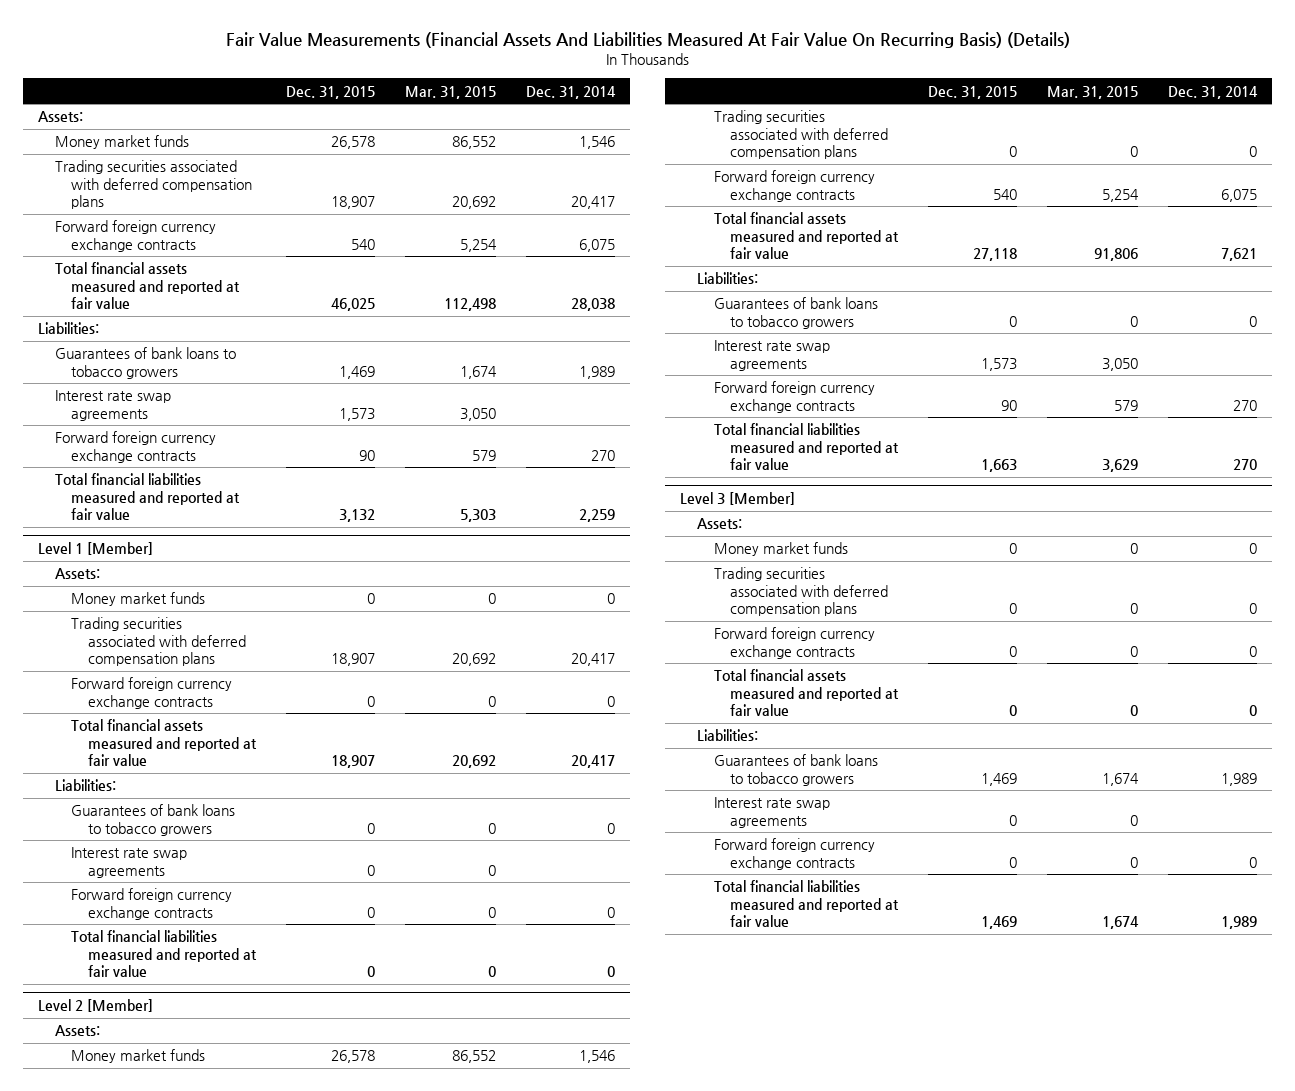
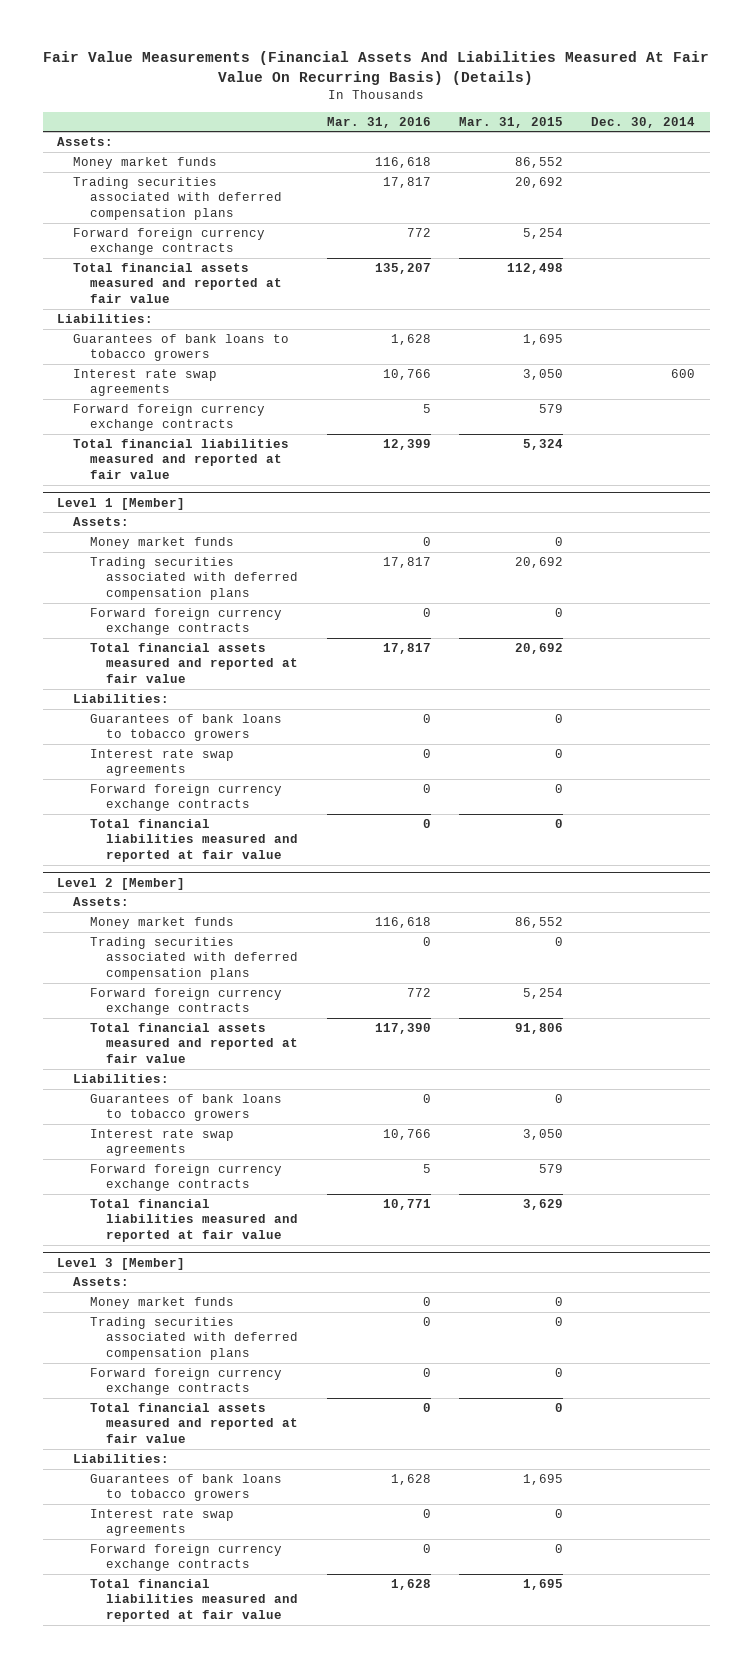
- | Dec. 31, 2015 | Mar. 31, 2015 | Dec. 31, 2014
+ | Mar. 31, 2016 | Mar. 31, 2015 | Dec. 30, 2014
- Guarantees of bank loans to tobacco growers | 1,469 | 1,674 | 1,989
+ Guarantees of bank loans to tobacco growers | 1,628 | 1,695 |
- Total financial liabilities measured and reported at fair value | 3,132 | 5,303 | 2,259
+ Total financial liabilities measured and reported at fair value | 12,399 | 5,324 |
@ Level 3 [Member]
- Guarantees of bank loans to tobacco growers | 1,469 | 1,674 | 1,989
+ Guarantees of bank loans to tobacco growers | 1,628 | 1,695 |
- Total financial liabilities measured and reported at fair value | 1,469 | 1,674 | 1,989
+ Total financial liabilities measured and reported at fair value | 1,628 | 1,695 |

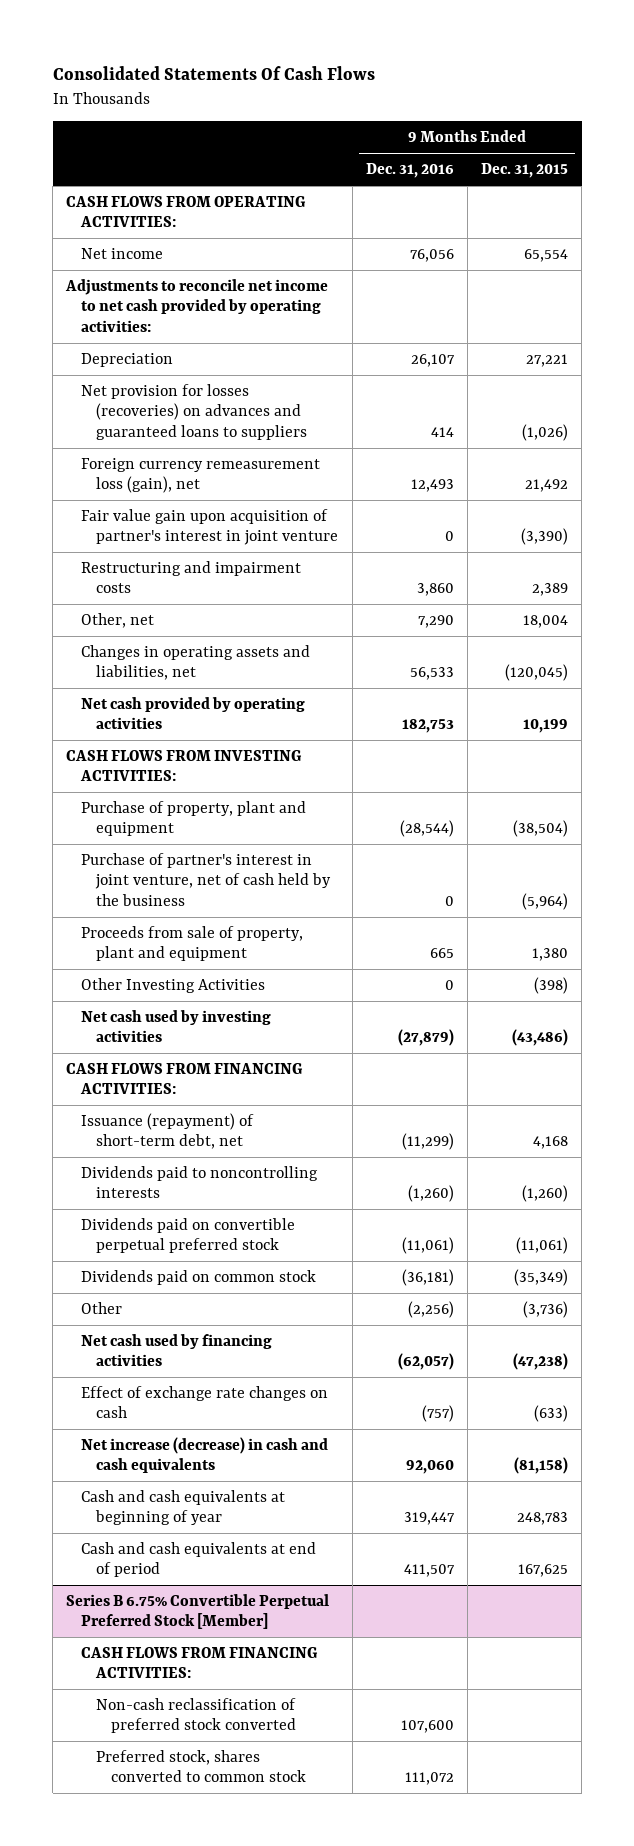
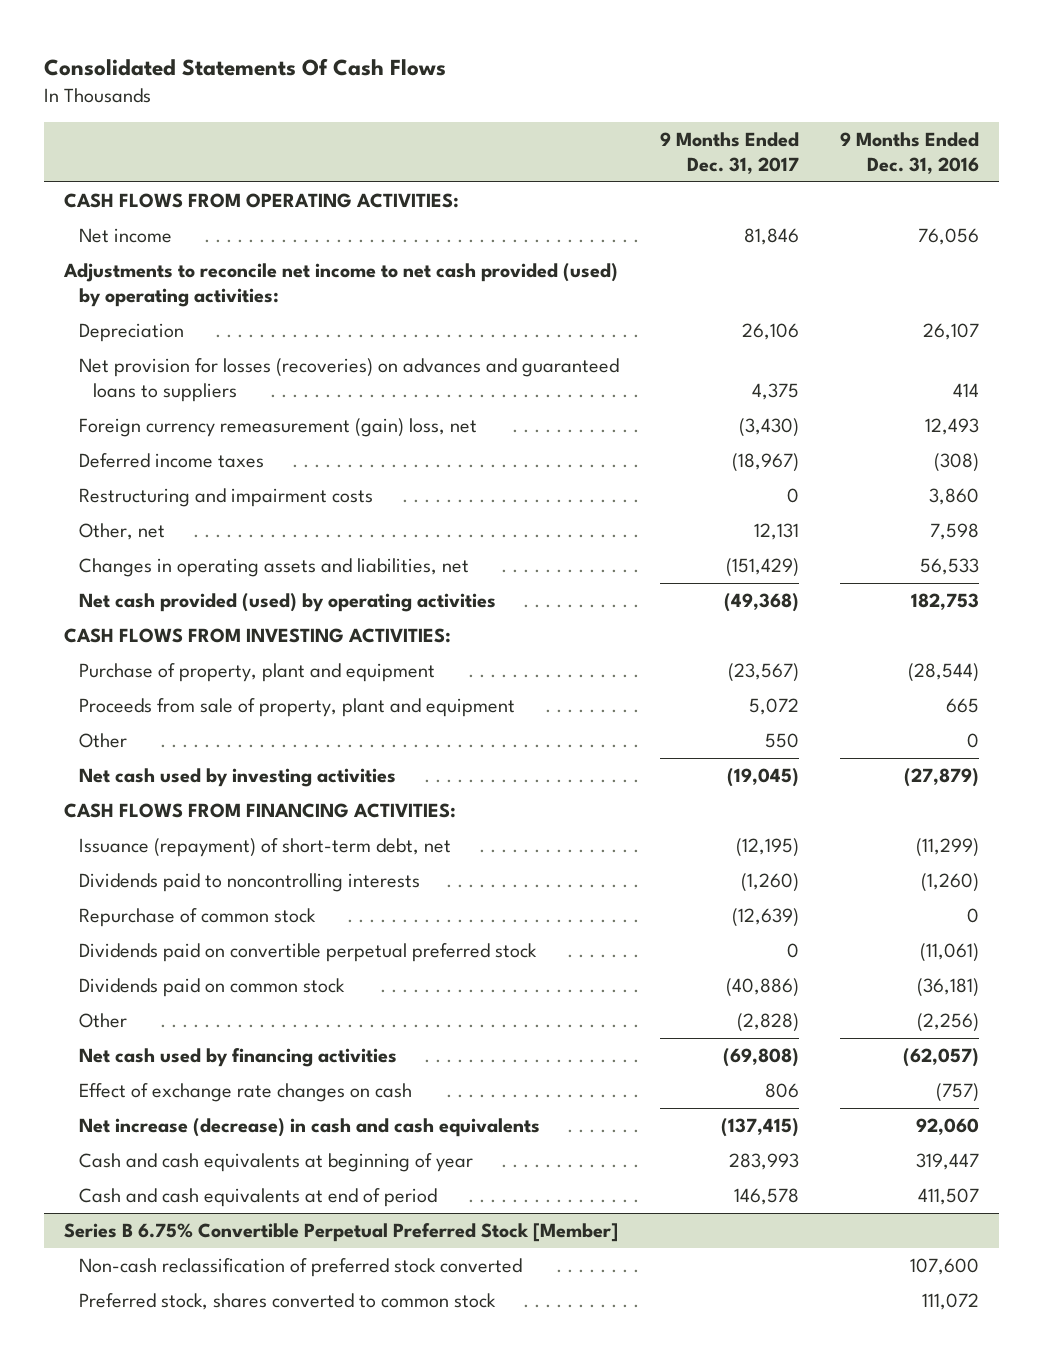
- | 9 Months Ended Dec. 31, 2016 | 9 Months Ended Dec. 31, 2015
+ | 9 Months Ended Dec. 31, 2017 | 9 Months Ended Dec. 31, 2016
- Adjustments to reconcile net income to net cash provided by operating activities:
+ Adjustments to reconcile net income to net cash provided (used) by operating activities:
- Foreign currency remeasurement loss (gain), net | 12,493 | 21,492
- Fair value gain upon acquisition of partner's interest in joint venture | 0 | (3,390)
+ Foreign currency remeasurement (gain) loss, net | (3,430) | 12,493
+ Deferred income taxes | (18,967) | (308)
- Other, net | 7,290 | 18,004
+ Other, net | 12,131 | 7,598
- Net cash provided by operating activities | 182,753 | 10,199
+ Net cash provided (used) by operating activities | (49,368) | 182,753
- Purchase of partner's interest in joint venture, net of cash held by the business | 0 | (5,964)
- Other Investing Activities | 0 | (398)
+ Other | 550 | 0
+ Repurchase of common stock | (12,639) | 0
@ Series B 6.75% Convertible Perpetual Preferred Stock [Member]
- CASH FLOWS FROM FINANCING ACTIVITIES:

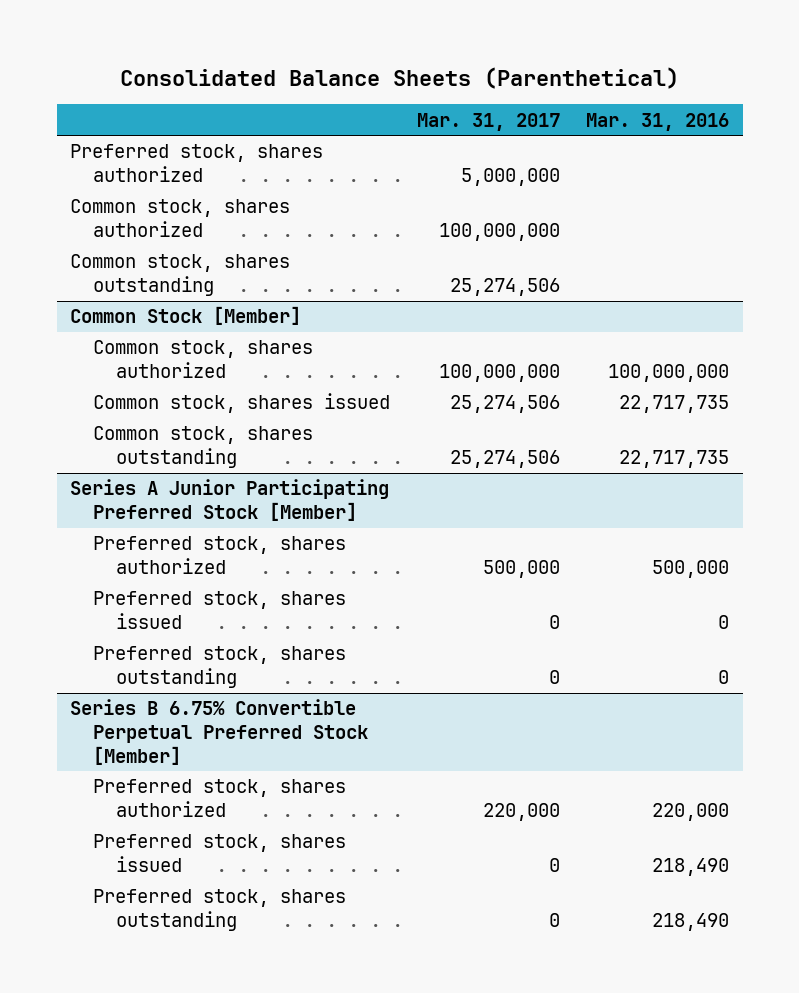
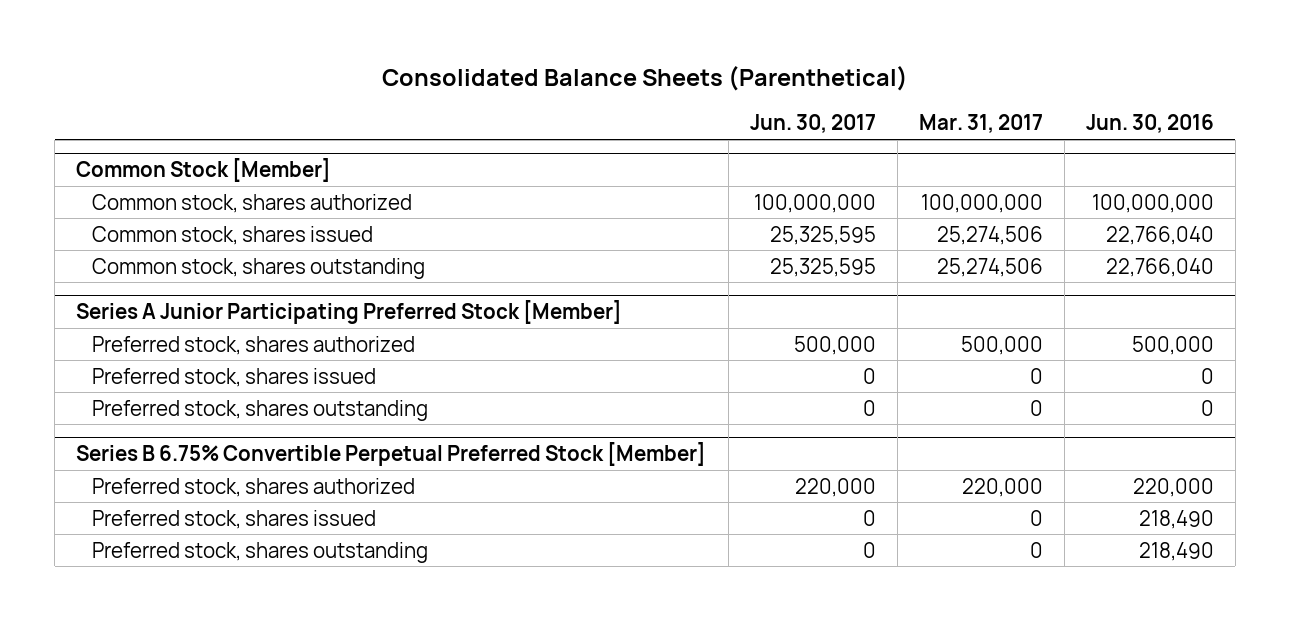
- | Mar. 31, 2017 | Mar. 31, 2016
+ | Jun. 30, 2017 | Mar. 31, 2017 | Jun. 30, 2016
- Preferred stock, shares authorized | 5,000,000 |
- Common stock, shares authorized | 100,000,000 |
- Common stock, shares outstanding | 25,274,506 |

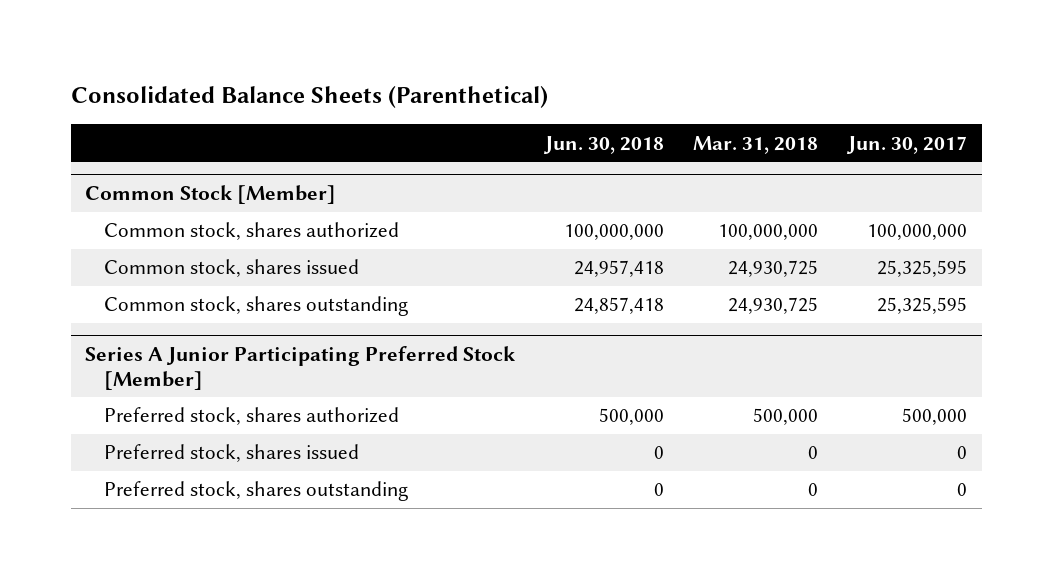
- | Jun. 30, 2017 | Mar. 31, 2017 | Jun. 30, 2016
+ | Jun. 30, 2018 | Mar. 31, 2018 | Jun. 30, 2017
- Series B 6.75% Convertible Perpetual Preferred Stock [Member]
- Preferred stock, shares authorized | 220,000 | 220,000 | 220,000
- Preferred stock, shares issued | 0 | 0 | 218,490
- Preferred stock, shares outstanding | 0 | 0 | 218,490

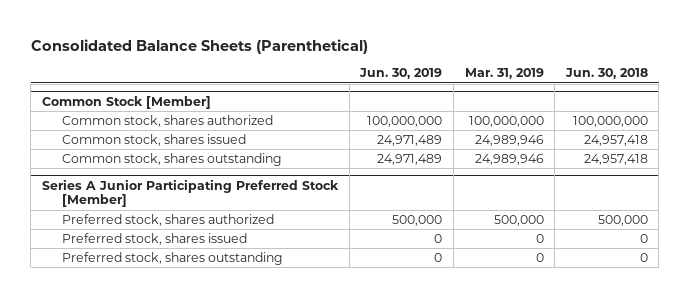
- | Jun. 30, 2018 | Mar. 31, 2018 | Jun. 30, 2017
+ | Jun. 30, 2019 | Mar. 31, 2019 | Jun. 30, 2018
@ Common Stock [Member]
- Common stock, shares outstanding | 24,857,418 | 24,930,725 | 25,325,595
+ Common stock, shares outstanding | 24,971,489 | 24,989,946 | 24,957,418

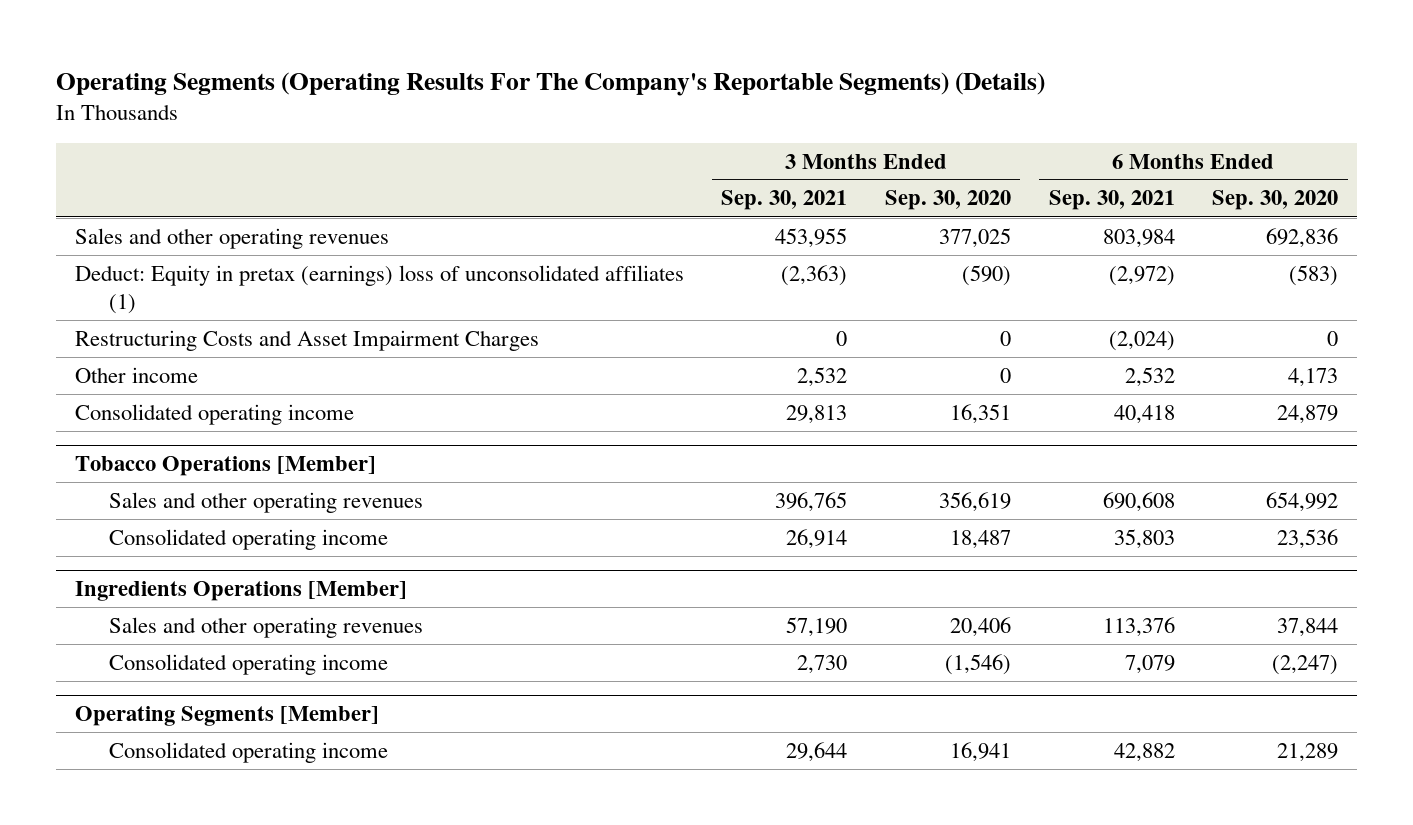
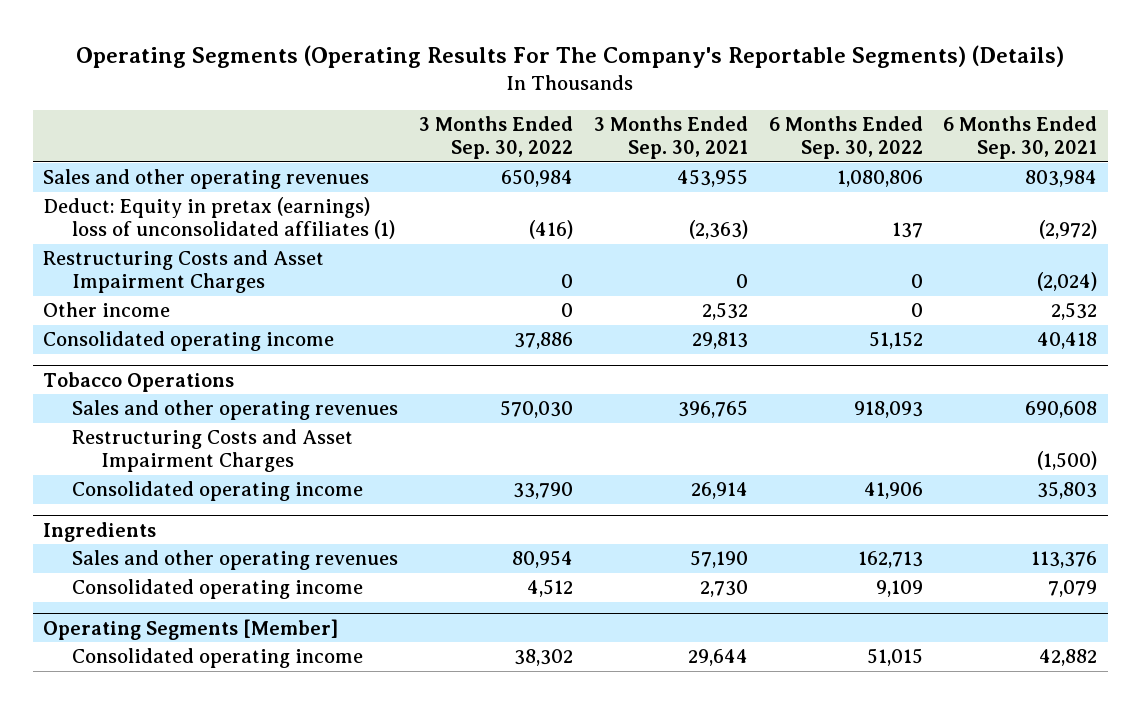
- | 3 Months Ended Sep. 30, 2021 | 3 Months Ended Sep. 30, 2020 | 6 Months Ended Sep. 30, 2021 | 6 Months Ended Sep. 30, 2020
+ | 3 Months Ended Sep. 30, 2022 | 3 Months Ended Sep. 30, 2021 | 6 Months Ended Sep. 30, 2022 | 6 Months Ended Sep. 30, 2021
- Tobacco Operations [Member]
+ Tobacco Operations
+ Restructuring Costs and Asset Impairment Charges | | | | (1,500)
- Ingredients Operations [Member]
+ Ingredients

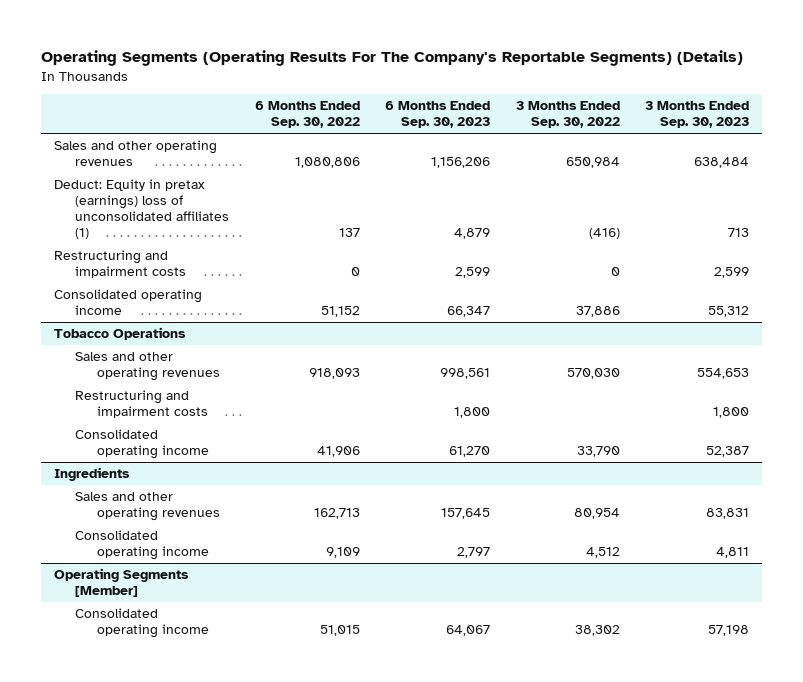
- | 3 Months Ended Sep. 30, 2022 | 3 Months Ended Sep. 30, 2021 | 6 Months Ended Sep. 30, 2022 | 6 Months Ended Sep. 30, 2021
+ | 6 Months Ended Sep. 30, 2022 | 6 Months Ended Sep. 30, 2023 | 3 Months Ended Sep. 30, 2022 | 3 Months Ended Sep. 30, 2023
- Restructuring Costs and Asset Impairment Charges | 0 | 0 | 0 | (2,024)
- Other income | 0 | 2,532 | 0 | 2,532
+ Restructuring and impairment costs | 0 | 2,599 | 0 | 2,599
@ Tobacco Operations
- Restructuring Costs and Asset Impairment Charges | | | | (1,500)
+ Restructuring and impairment costs | | 1,800 | | 1,800

